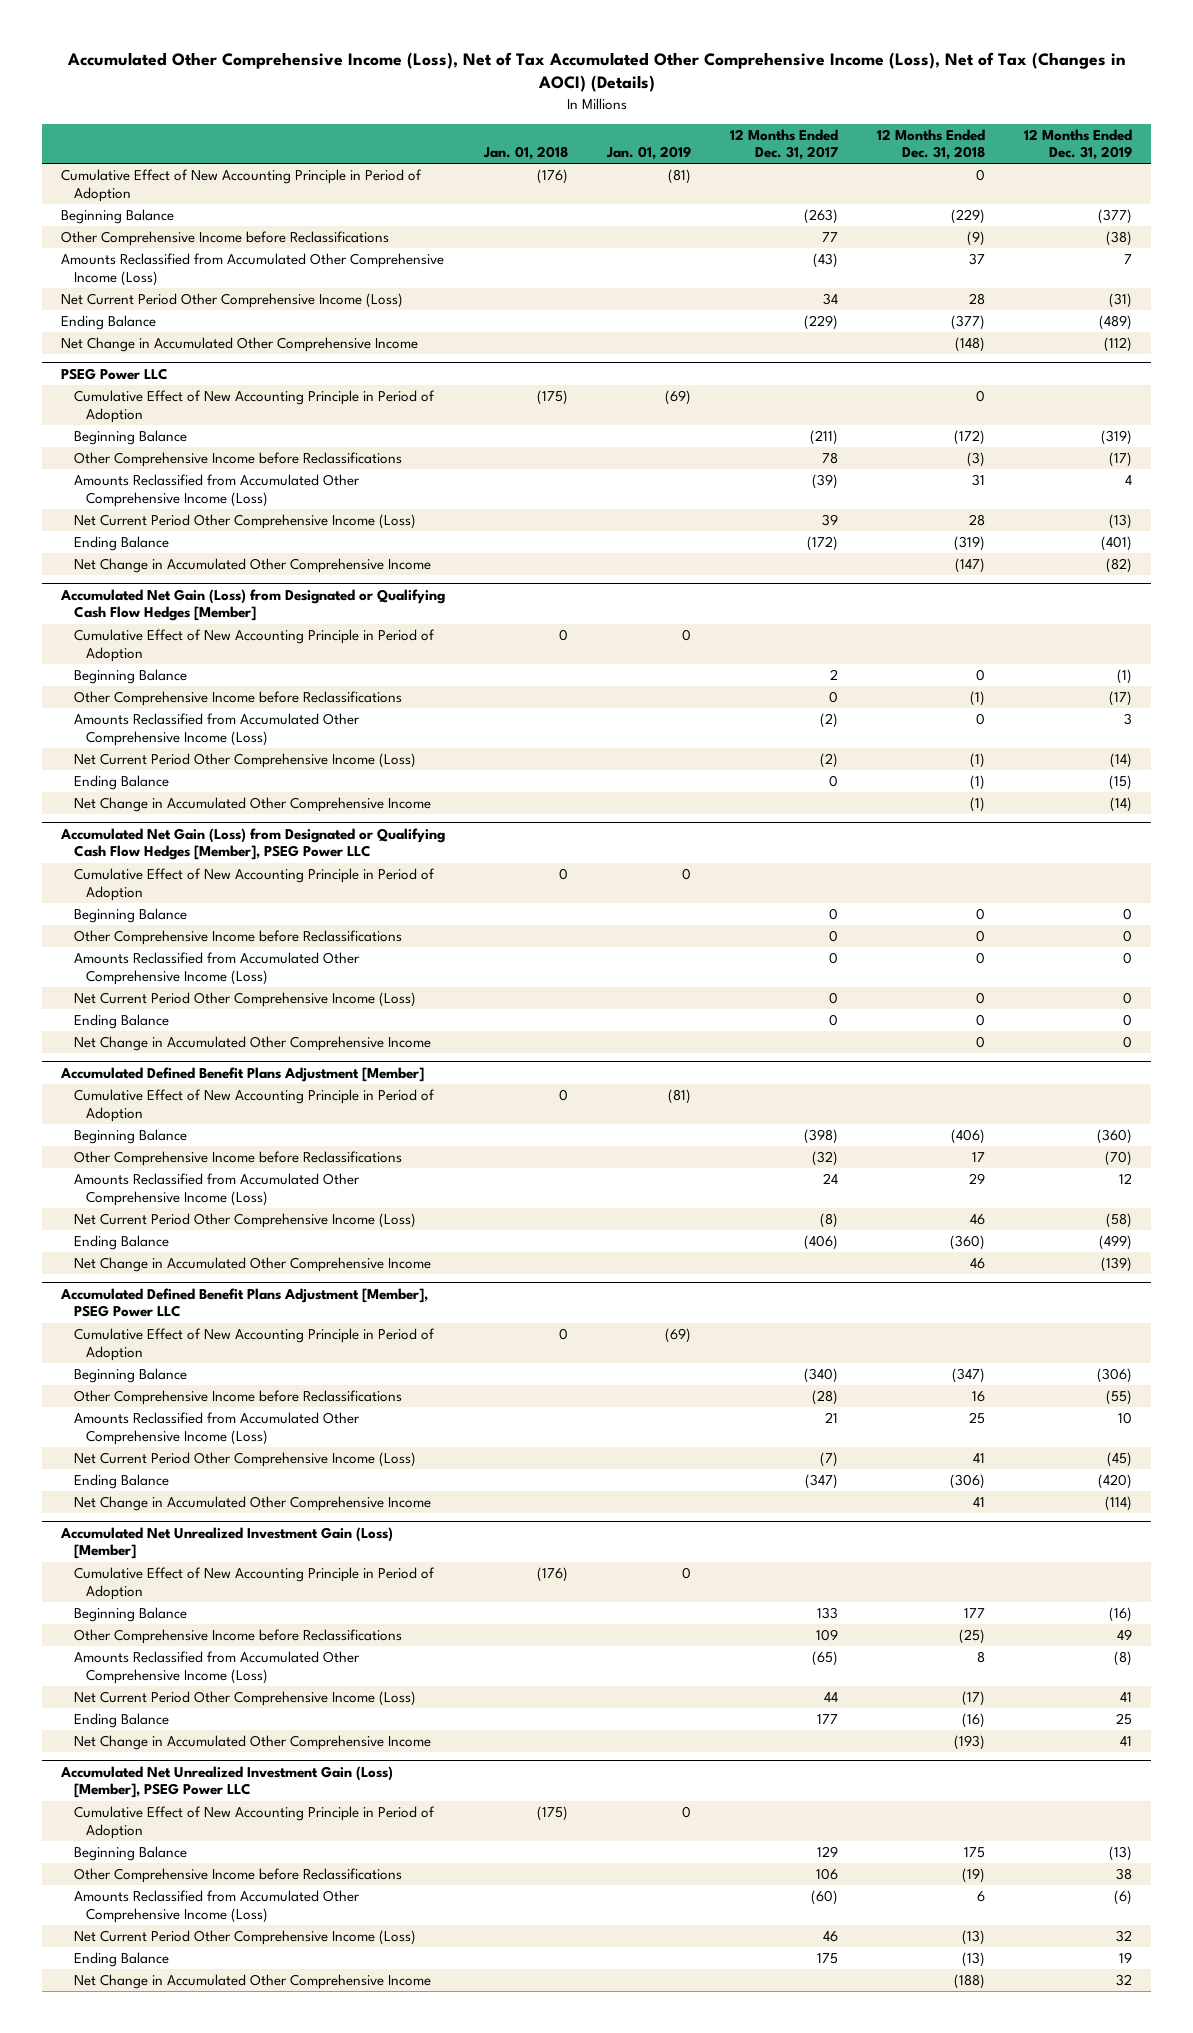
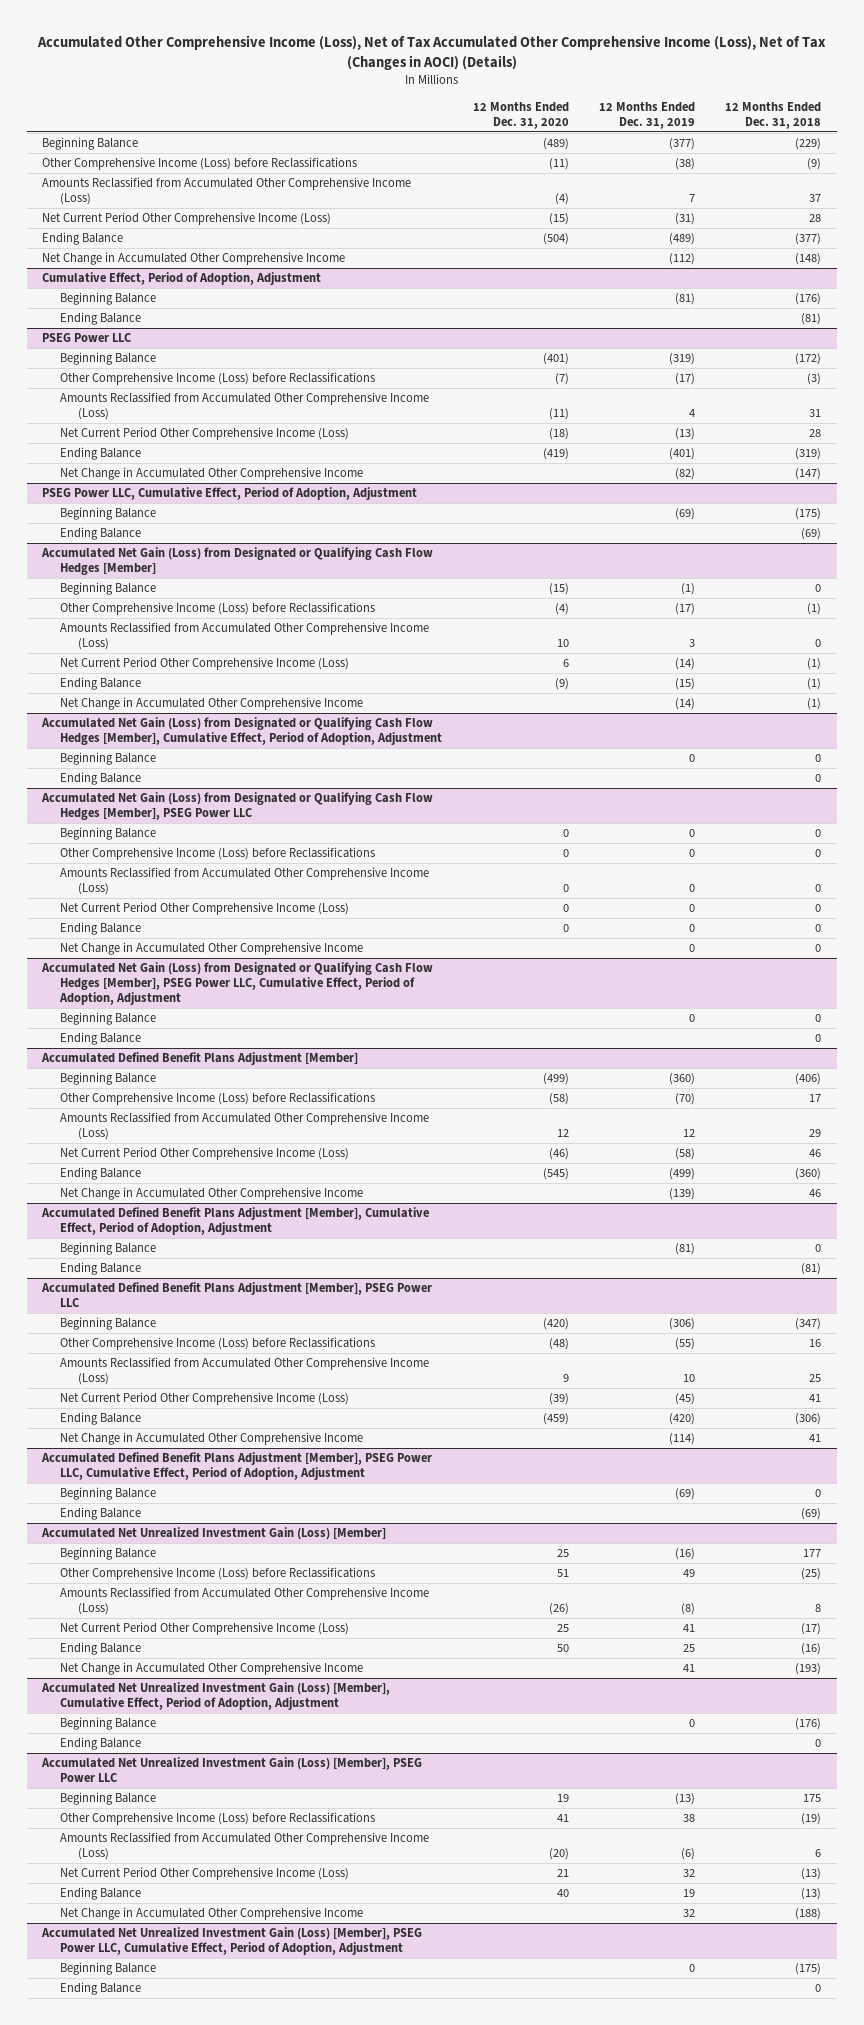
- | Jan. 01, 2018 | Jan. 01, 2019 | 12 Months Ended Dec. 31, 2017 | 12 Months Ended Dec. 31, 2018 | 12 Months Ended Dec. 31, 2019
+ | 12 Months Ended Dec. 31, 2020 | 12 Months Ended Dec. 31, 2019 | 12 Months Ended Dec. 31, 2018
- Cumulative Effect of New Accounting Principle in Period of Adoption | (176) | (81) | | 0 |
- Other Comprehensive Income before Reclassifications | | | 77 | (9) | (38)
+ Other Comprehensive Income (Loss) before Reclassifications | (11) | (38) | (9)
+ Cumulative Effect, Period of Adoption, Adjustment
+ Beginning Balance | | (81) | (176)
+ Ending Balance | | | (81)
@ PSEG Power LLC
- Cumulative Effect of New Accounting Principle in Period of Adoption | (175) | (69) | | 0 |
- Other Comprehensive Income before Reclassifications | | | 78 | (3) | (17)
+ Other Comprehensive Income (Loss) before Reclassifications | (7) | (17) | (3)
+ PSEG Power LLC, Cumulative Effect, Period of Adoption, Adjustment
+ Beginning Balance | | (69) | (175)
+ Ending Balance | | | (69)
@ Accumulated Net Gain (Loss) from Designated or Qualifying Cash Flow Hedges [Member]
- Cumulative Effect of New Accounting Principle in Period of Adoption | 0 | 0 | | |
- Other Comprehensive Income before Reclassifications | | | 0 | (1) | (17)
+ Other Comprehensive Income (Loss) before Reclassifications | (4) | (17) | (1)
+ Accumulated Net Gain (Loss) from Designated or Qualifying Cash Flow Hedges [Member], Cumulative Effect, Period of Adoption, Adjustment
+ Beginning Balance | | 0 | 0
+ Ending Balance | | | 0
@ Accumulated Net Gain (Loss) from Designated or Qualifying Cash Flow Hedges [Member], PSEG Power LLC
- Cumulative Effect of New Accounting Principle in Period of Adoption | 0 | 0 | | |
- Other Comprehensive Income before Reclassifications | | | 0 | 0 | 0
+ Other Comprehensive Income (Loss) before Reclassifications | 0 | 0 | 0
+ Accumulated Net Gain (Loss) from Designated or Qualifying Cash Flow Hedges [Member], PSEG Power LLC, Cumulative Effect, Period of Adoption, Adjustment
+ Beginning Balance | | 0 | 0
+ Ending Balance | | | 0
@ Accumulated Defined Benefit Plans Adjustment [Member]
- Cumulative Effect of New Accounting Principle in Period of Adoption | 0 | (81) | | |
- Other Comprehensive Income before Reclassifications | | | (32) | 17 | (70)
+ Other Comprehensive Income (Loss) before Reclassifications | (58) | (70) | 17
+ Accumulated Defined Benefit Plans Adjustment [Member], Cumulative Effect, Period of Adoption, Adjustment
+ Beginning Balance | | (81) | 0
+ Ending Balance | | | (81)
@ Accumulated Defined Benefit Plans Adjustment [Member], PSEG Power LLC
- Cumulative Effect of New Accounting Principle in Period of Adoption | 0 | (69) | | |
- Other Comprehensive Income before Reclassifications | | | (28) | 16 | (55)
+ Other Comprehensive Income (Loss) before Reclassifications | (48) | (55) | 16
+ Accumulated Defined Benefit Plans Adjustment [Member], PSEG Power LLC, Cumulative Effect, Period of Adoption, Adjustment
+ Beginning Balance | | (69) | 0
+ Ending Balance | | | (69)
@ Accumulated Net Unrealized Investment Gain (Loss) [Member]
- Cumulative Effect of New Accounting Principle in Period of Adoption | (176) | 0 | | |
- Other Comprehensive Income before Reclassifications | | | 109 | (25) | 49
+ Other Comprehensive Income (Loss) before Reclassifications | 51 | 49 | (25)
+ Accumulated Net Unrealized Investment Gain (Loss) [Member], Cumulative Effect, Period of Adoption, Adjustment
+ Beginning Balance | | 0 | (176)
+ Ending Balance | | | 0
@ Accumulated Net Unrealized Investment Gain (Loss) [Member], PSEG Power LLC
- Cumulative Effect of New Accounting Principle in Period of Adoption | (175) | 0 | | |
- Other Comprehensive Income before Reclassifications | | | 106 | (19) | 38
+ Other Comprehensive Income (Loss) before Reclassifications | 41 | 38 | (19)
+ Accumulated Net Unrealized Investment Gain (Loss) [Member], PSEG Power LLC, Cumulative Effect, Period of Adoption, Adjustment
+ Beginning Balance | | 0 | (175)
+ Ending Balance | | | 0

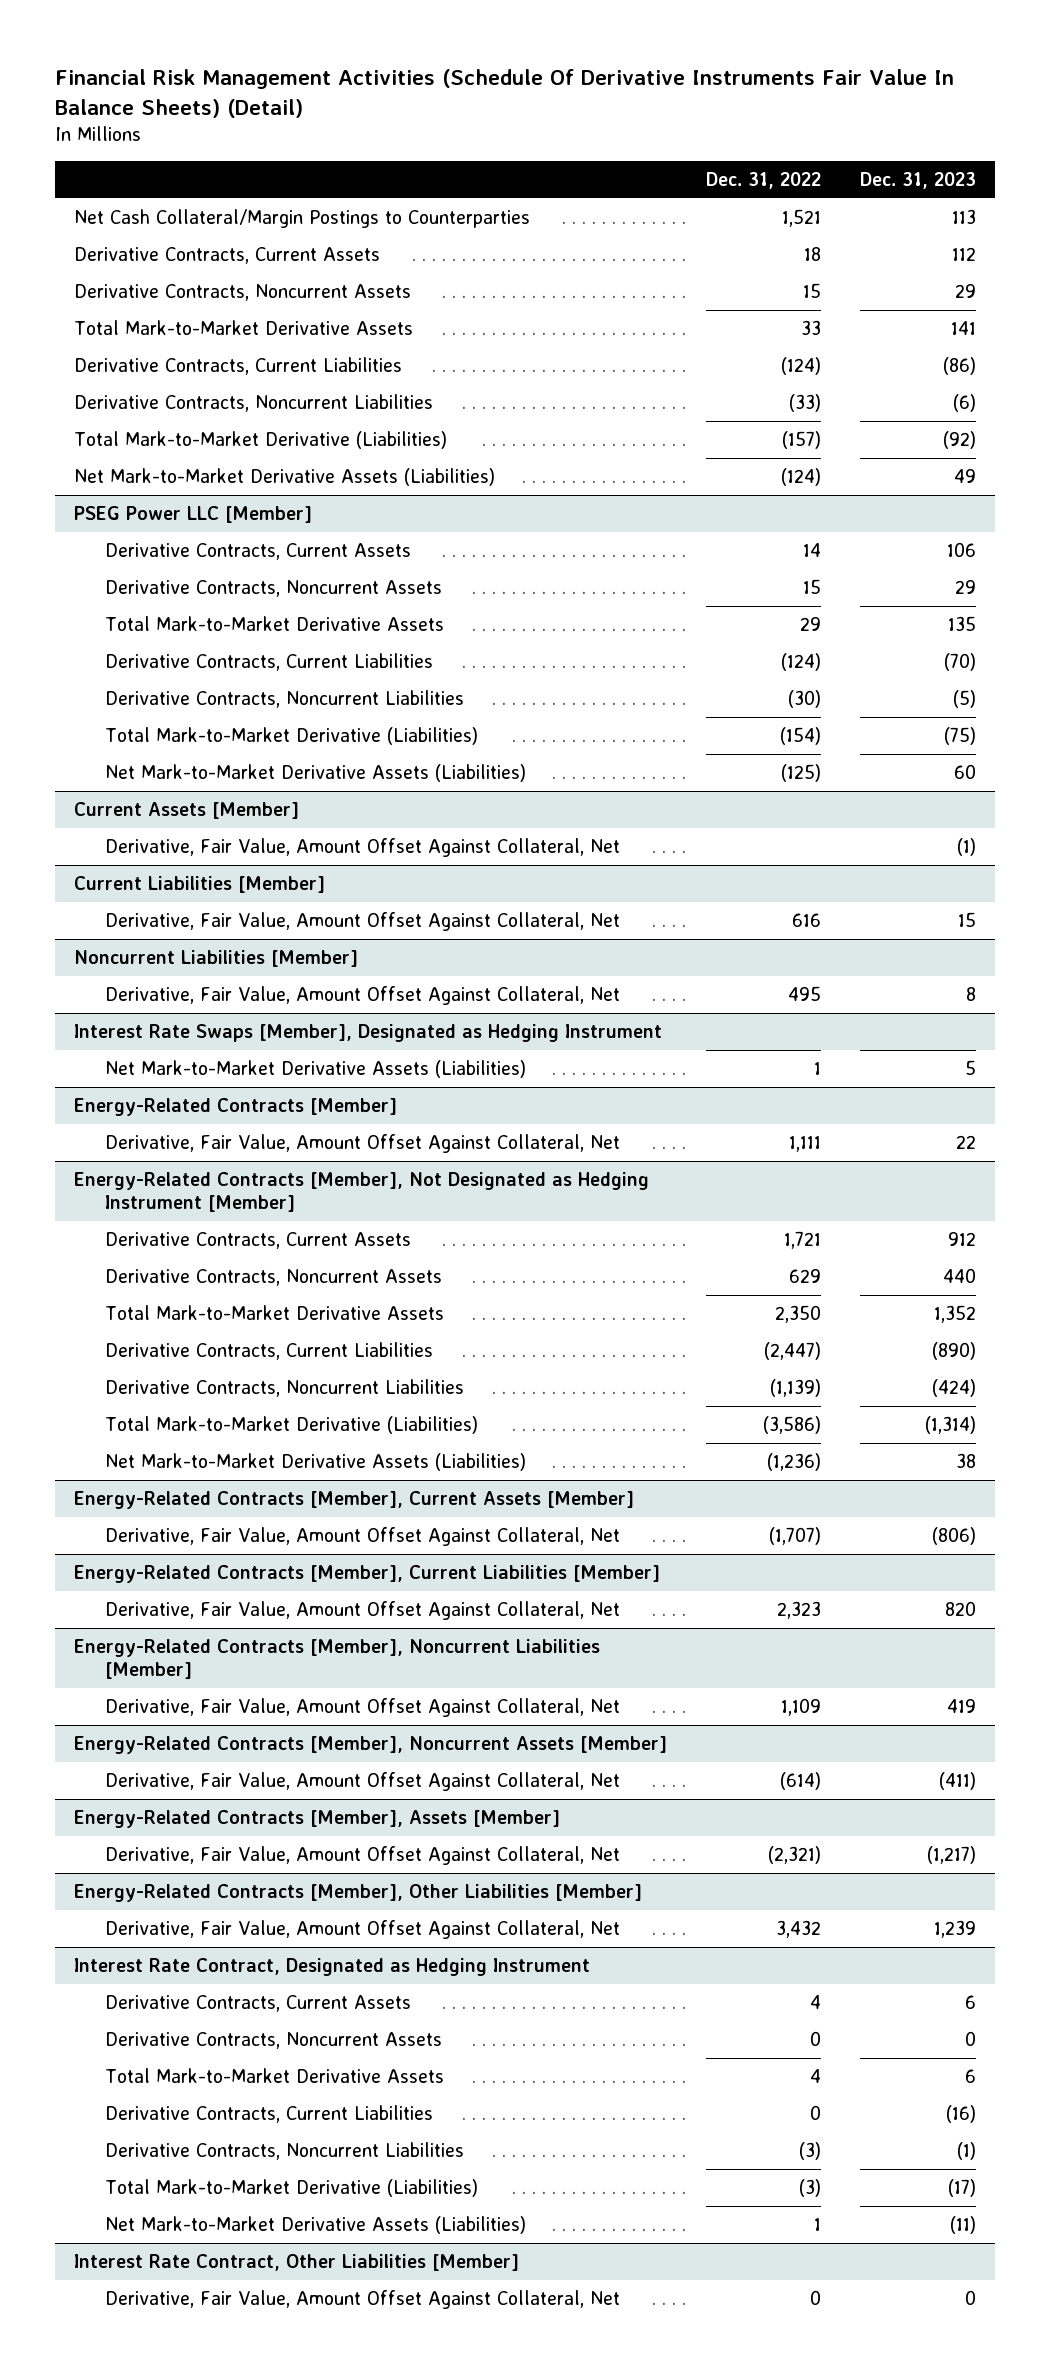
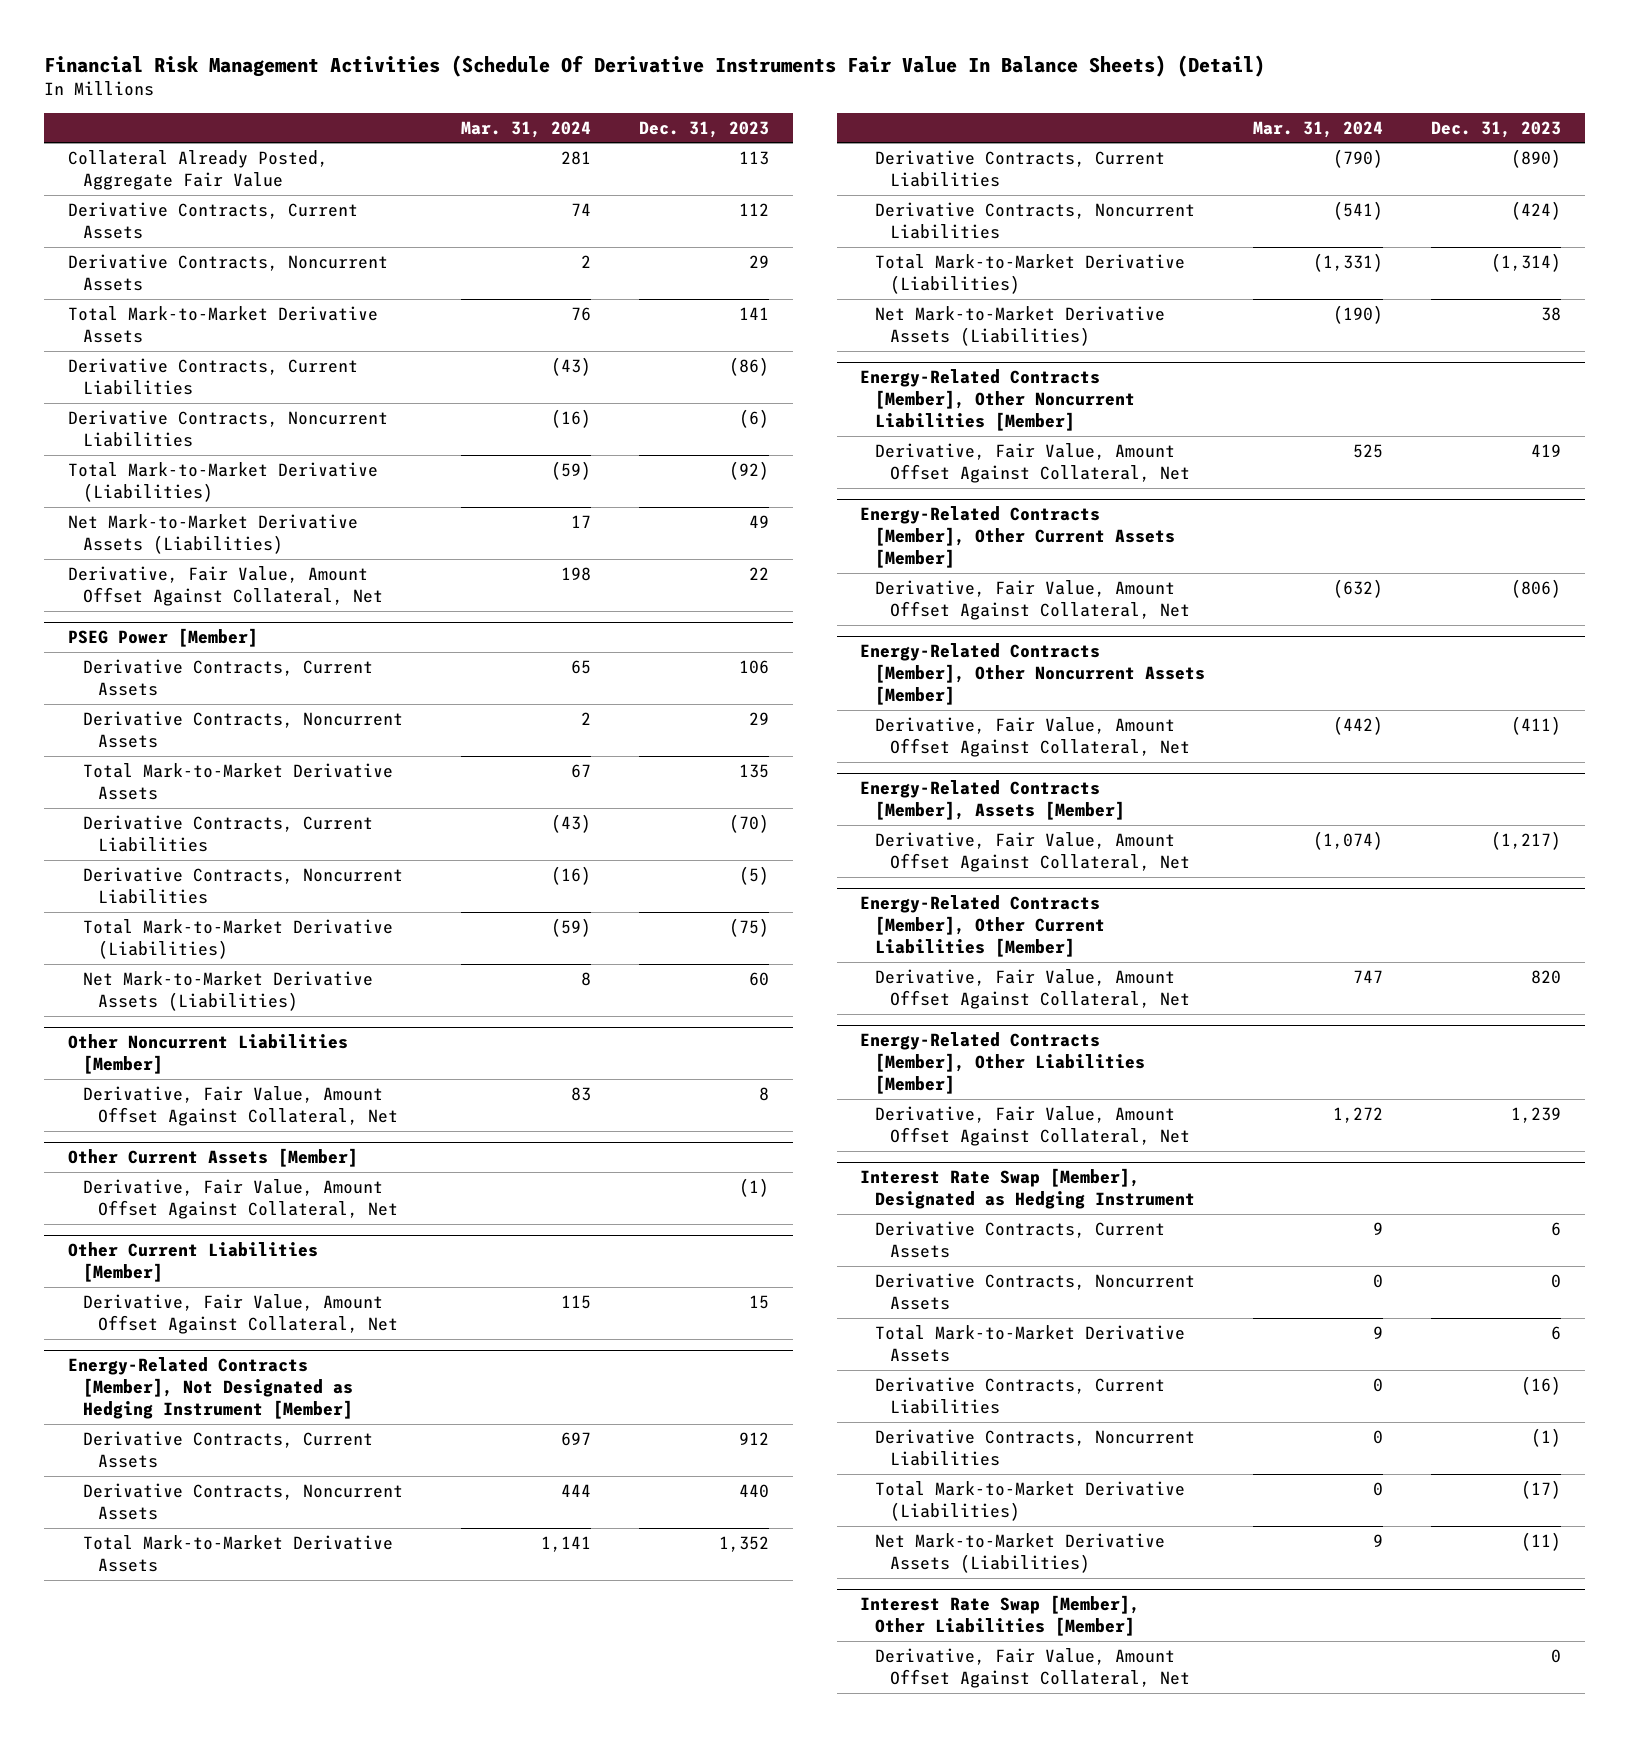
- | Dec. 31, 2022 | Dec. 31, 2023
+ | Mar. 31, 2024 | Dec. 31, 2023
- Net Cash Collateral/Margin Postings to Counterparties | 1,521 | 113
+ Collateral Already Posted, Aggregate Fair Value | 281 | 113
- PSEG Power LLC [Member]
+ Derivative, Fair Value, Amount Offset Against Collateral, Net | 198 | 22
+ PSEG Power [Member]
- Current Assets [Member]
+ Other Noncurrent Liabilities [Member]
+ Derivative, Fair Value, Amount Offset Against Collateral, Net | 83 | 8
+ Other Current Assets [Member]
- Current Liabilities [Member]
+ Other Current Liabilities [Member]
- Noncurrent Liabilities [Member]
- Derivative, Fair Value, Amount Offset Against Collateral, Net | 495 | 8
- Interest Rate Swaps [Member], Designated as Hedging Instrument
- Net Mark-to-Market Derivative Assets (Liabilities) | 1 | 5
- Energy-Related Contracts [Member]
- Derivative, Fair Value, Amount Offset Against Collateral, Net | 1,111 | 22
- Energy-Related Contracts [Member], Current Assets [Member]
- Derivative, Fair Value, Amount Offset Against Collateral, Net | (1,707) | (806)
- Energy-Related Contracts [Member], Current Liabilities [Member]
- Derivative, Fair Value, Amount Offset Against Collateral, Net | 2,323 | 820
- Energy-Related Contracts [Member], Noncurrent Liabilities [Member]
+ Energy-Related Contracts [Member], Other Noncurrent Liabilities [Member]
- Energy-Related Contracts [Member], Noncurrent Assets [Member]
+ Energy-Related Contracts [Member], Other Current Assets [Member]
+ Derivative, Fair Value, Amount Offset Against Collateral, Net | (632) | (806)
+ Energy-Related Contracts [Member], Other Noncurrent Assets [Member]
+ Energy-Related Contracts [Member], Other Current Liabilities [Member]
+ Derivative, Fair Value, Amount Offset Against Collateral, Net | 747 | 820
- Interest Rate Contract, Designated as Hedging Instrument
+ Interest Rate Swap [Member], Designated as Hedging Instrument
- Interest Rate Contract, Other Liabilities [Member]
+ Interest Rate Swap [Member], Other Liabilities [Member]

